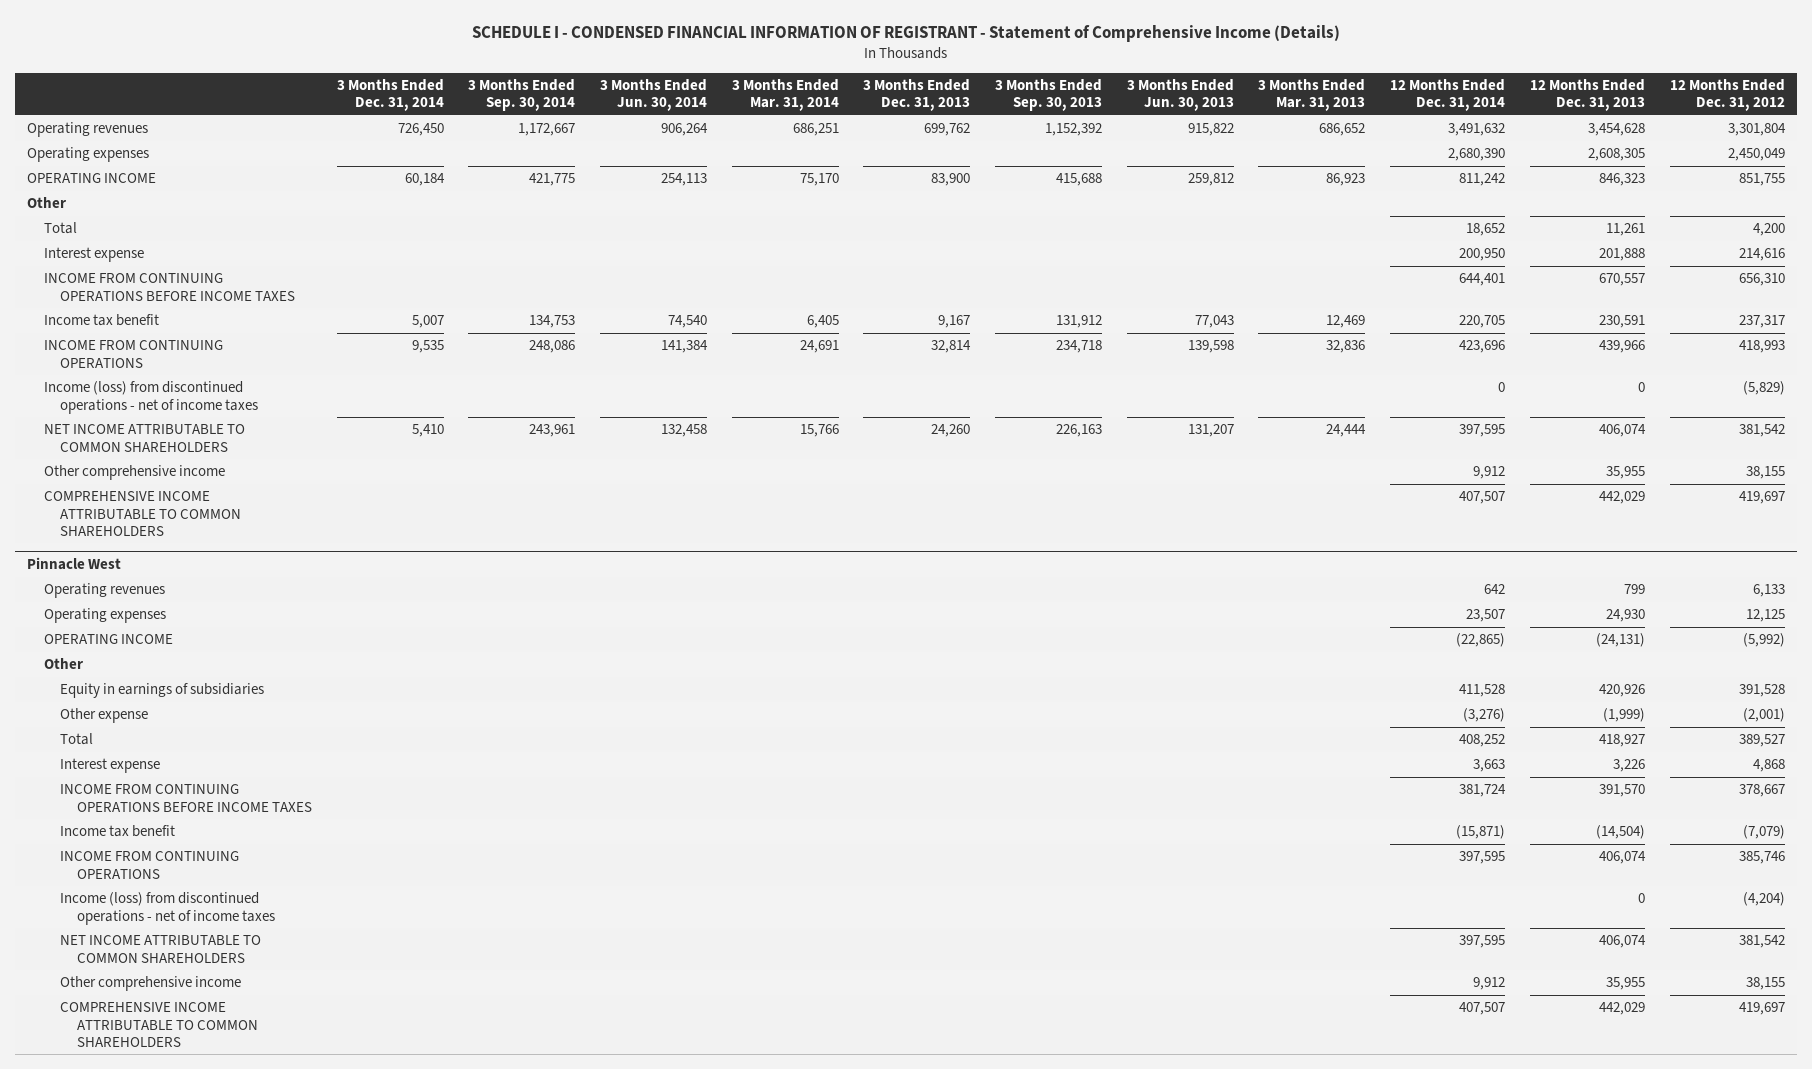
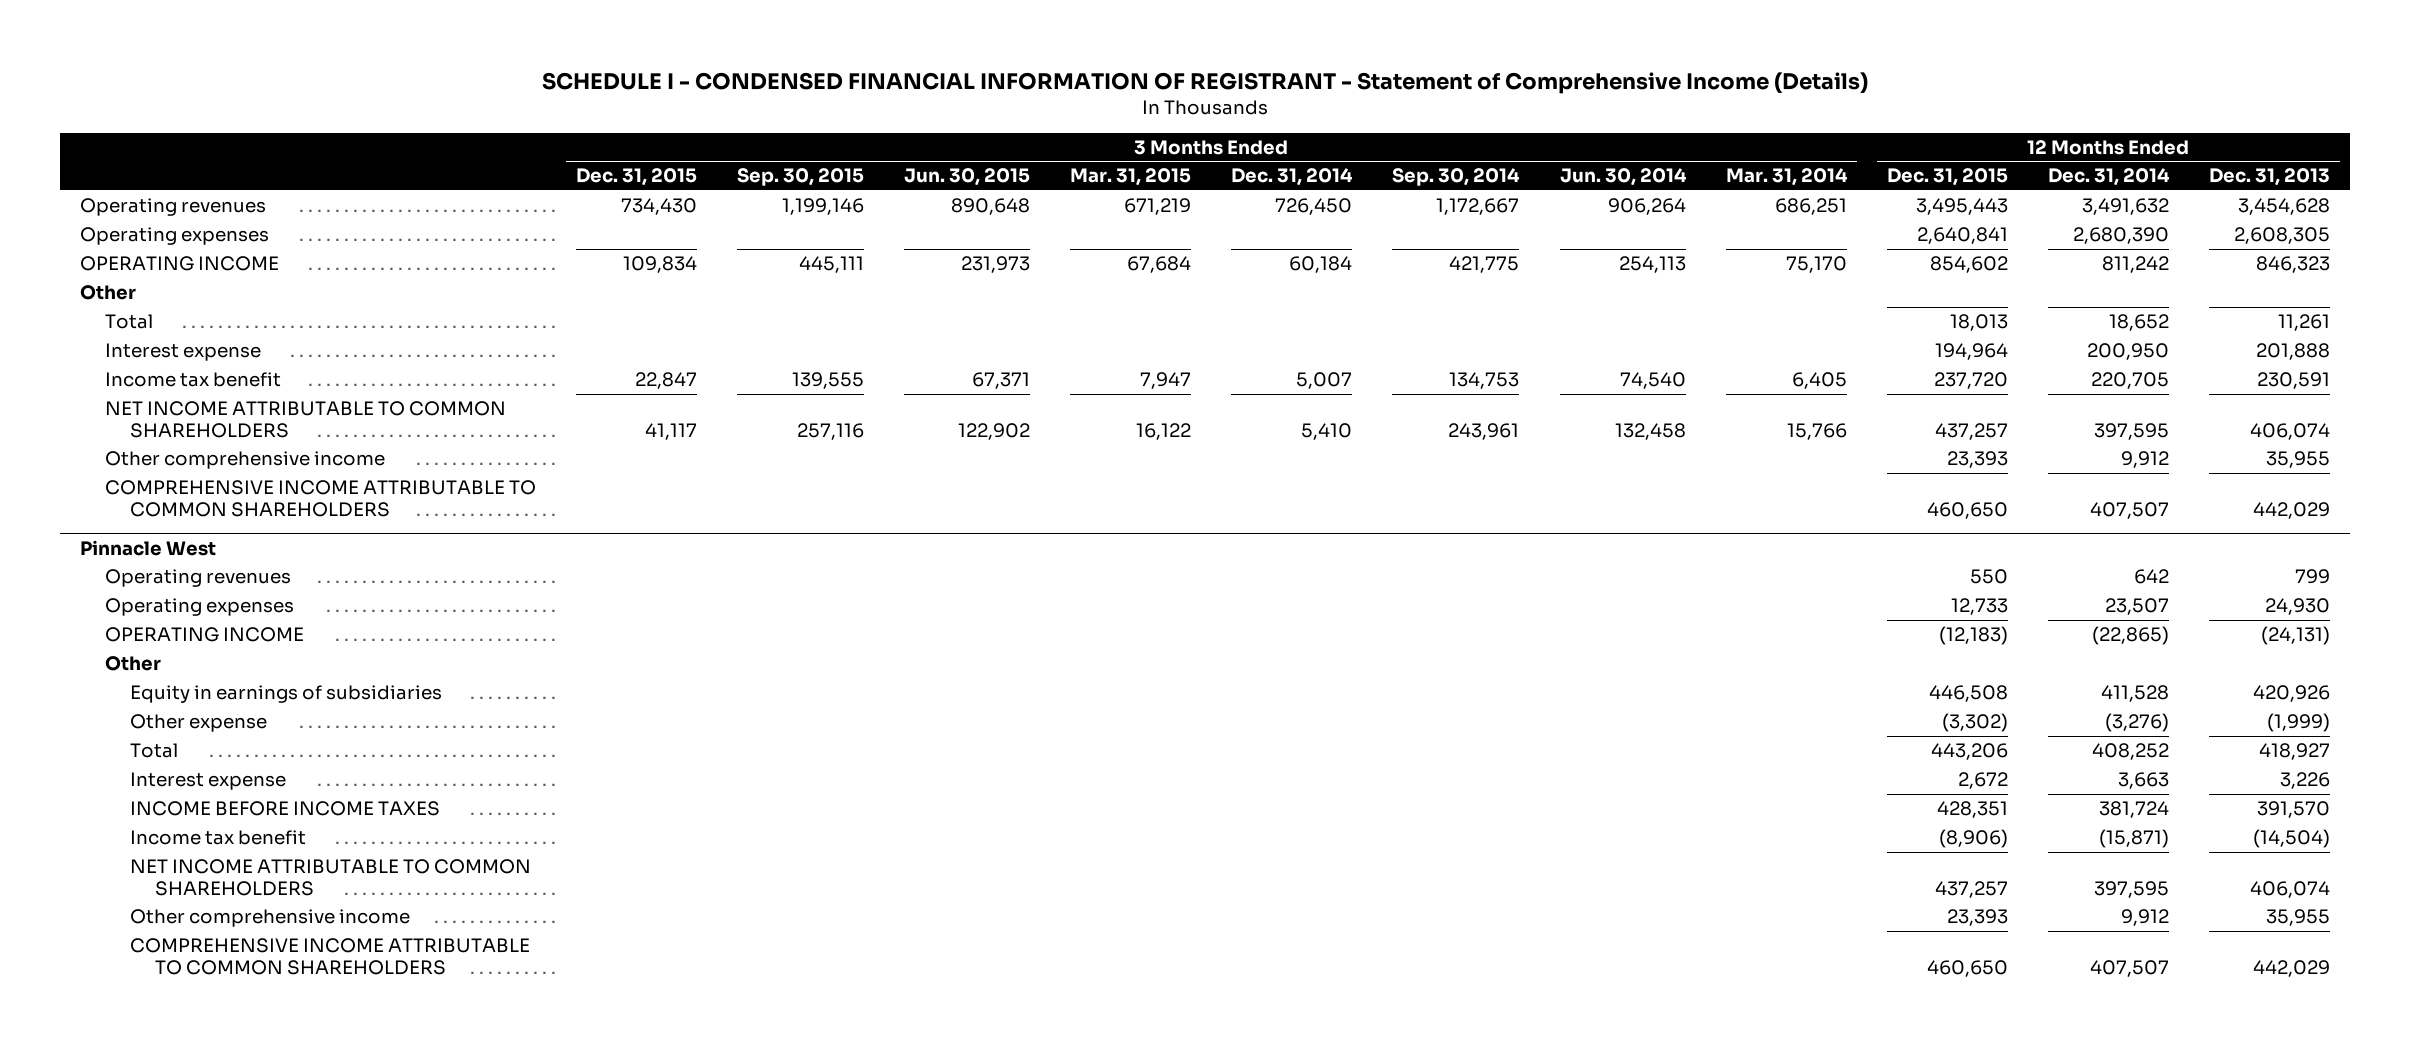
- | 3 Months Ended Dec. 31, 2014 | 3 Months Ended Sep. 30, 2014 | 3 Months Ended Jun. 30, 2014 | 3 Months Ended Mar. 31, 2014 | 3 Months Ended Dec. 31, 2013 | 3 Months Ended Sep. 30, 2013 | 3 Months Ended Jun. 30, 2013 | 3 Months Ended Mar. 31, 2013 | 12 Months Ended Dec. 31, 2014 | 12 Months Ended Dec. 31, 2013 | 12 Months Ended Dec. 31, 2012
+ | 3 Months Ended Dec. 31, 2015 | 3 Months Ended Sep. 30, 2015 | 3 Months Ended Jun. 30, 2015 | 3 Months Ended Mar. 31, 2015 | 3 Months Ended Dec. 31, 2014 | 3 Months Ended Sep. 30, 2014 | 3 Months Ended Jun. 30, 2014 | 3 Months Ended Mar. 31, 2014 | 12 Months Ended Dec. 31, 2015 | 12 Months Ended Dec. 31, 2014 | 12 Months Ended Dec. 31, 2013
- INCOME FROM CONTINUING OPERATIONS BEFORE INCOME TAXES | | | | | | | | | 644,401 | 670,557 | 656,310
- INCOME FROM CONTINUING OPERATIONS | 9,535 | 248,086 | 141,384 | 24,691 | 32,814 | 234,718 | 139,598 | 32,836 | 423,696 | 439,966 | 418,993
- Income (loss) from discontinued operations - net of income taxes | | | | | | | | | 0 | 0 | (5,829)
@ Pinnacle West
- INCOME FROM CONTINUING OPERATIONS BEFORE INCOME TAXES | | | | | | | | | 381,724 | 391,570 | 378,667
+ INCOME BEFORE INCOME TAXES | | | | | | | | | 428,351 | 381,724 | 391,570
- INCOME FROM CONTINUING OPERATIONS | | | | | | | | | 397,595 | 406,074 | 385,746
- Income (loss) from discontinued operations - net of income taxes | | | | | | | | | | 0 | (4,204)

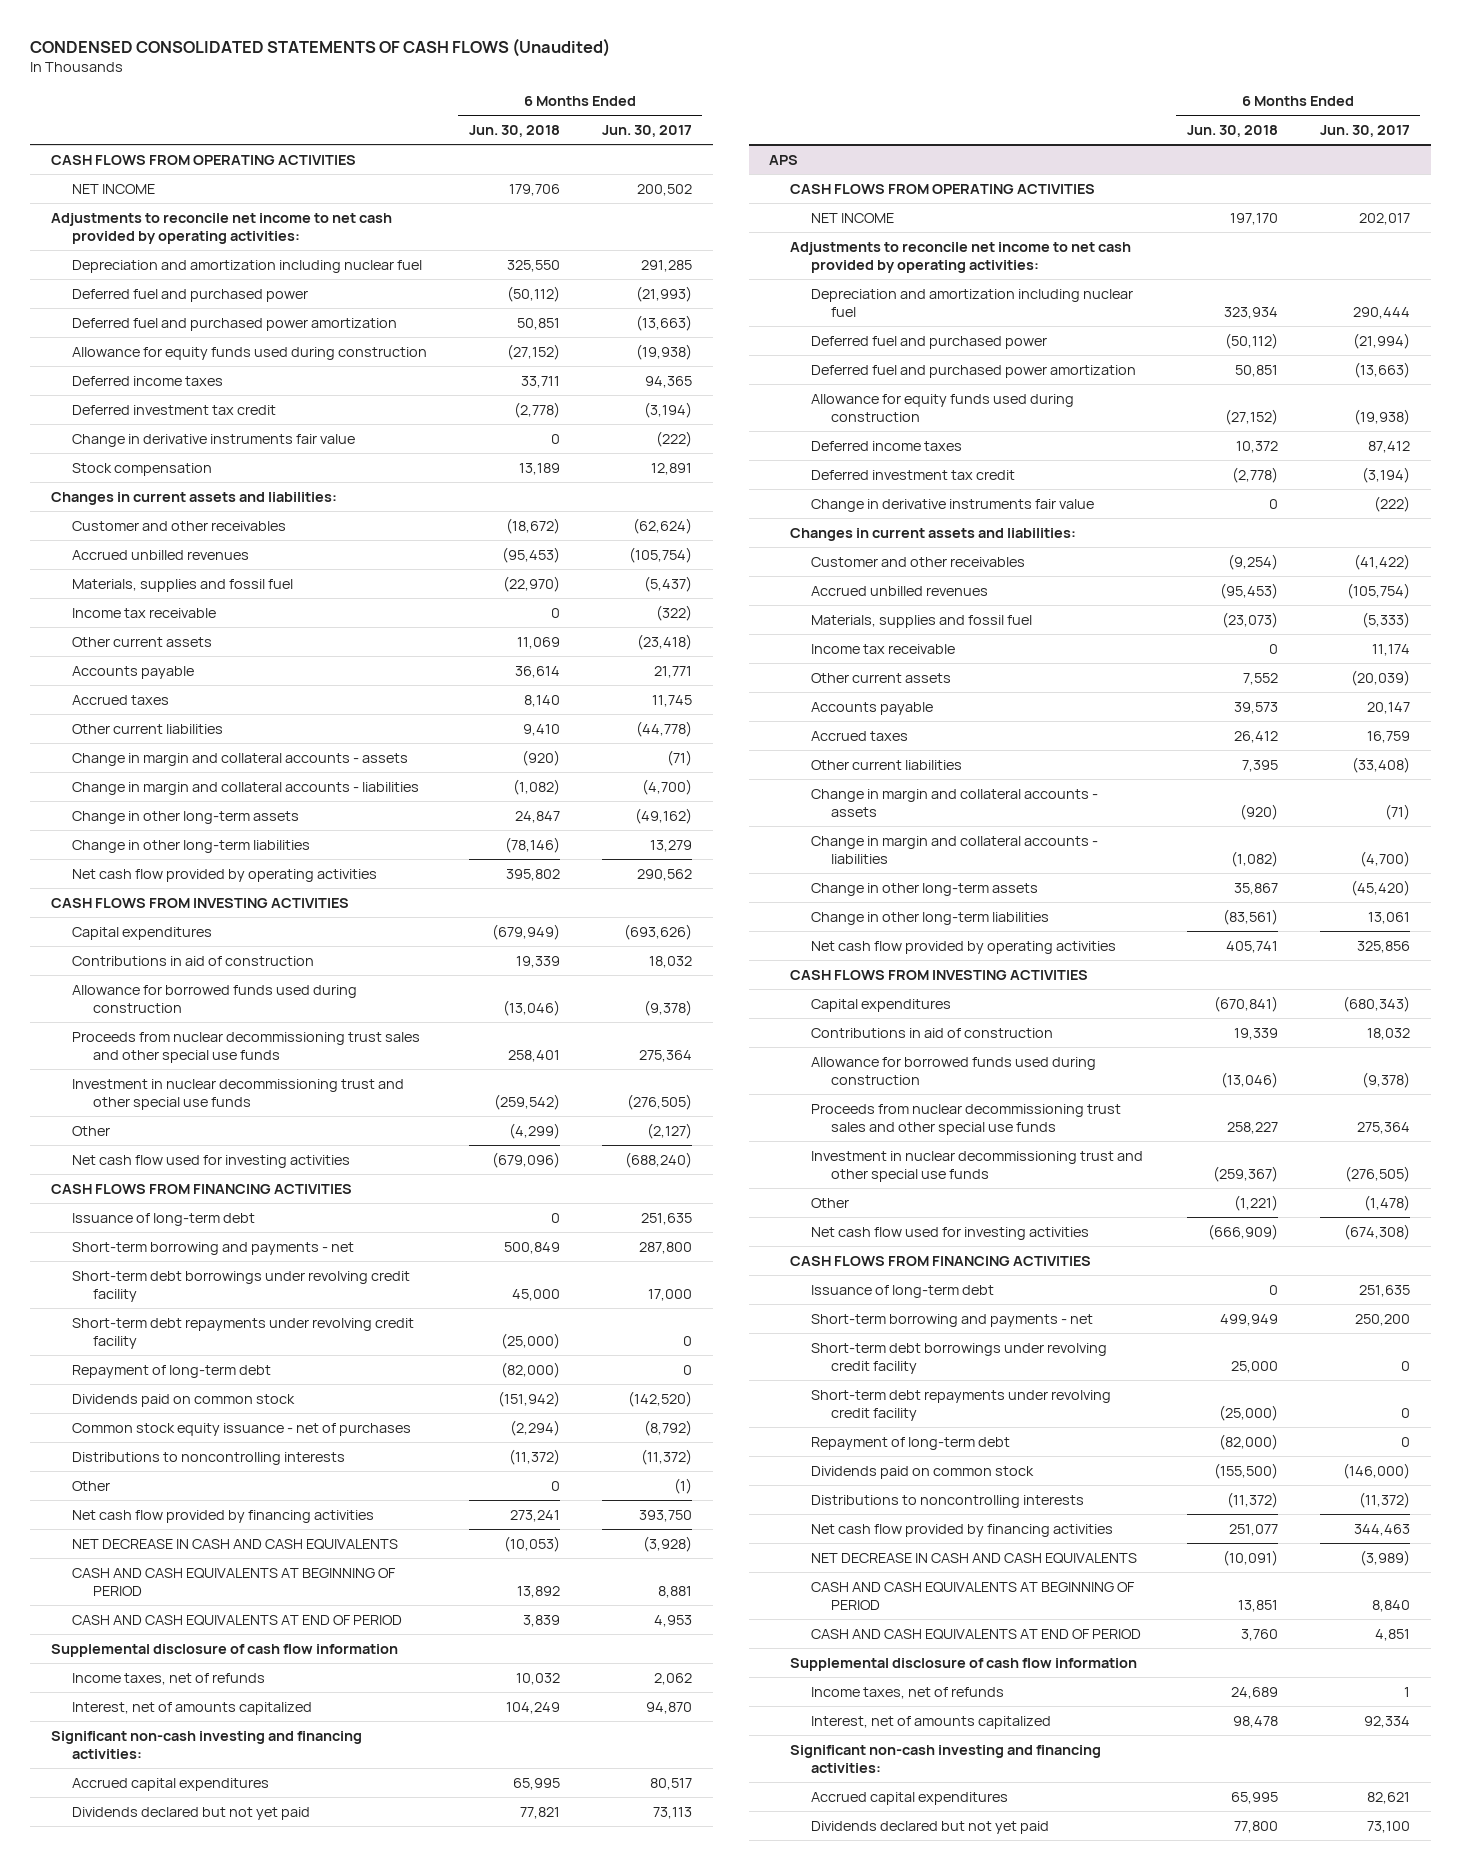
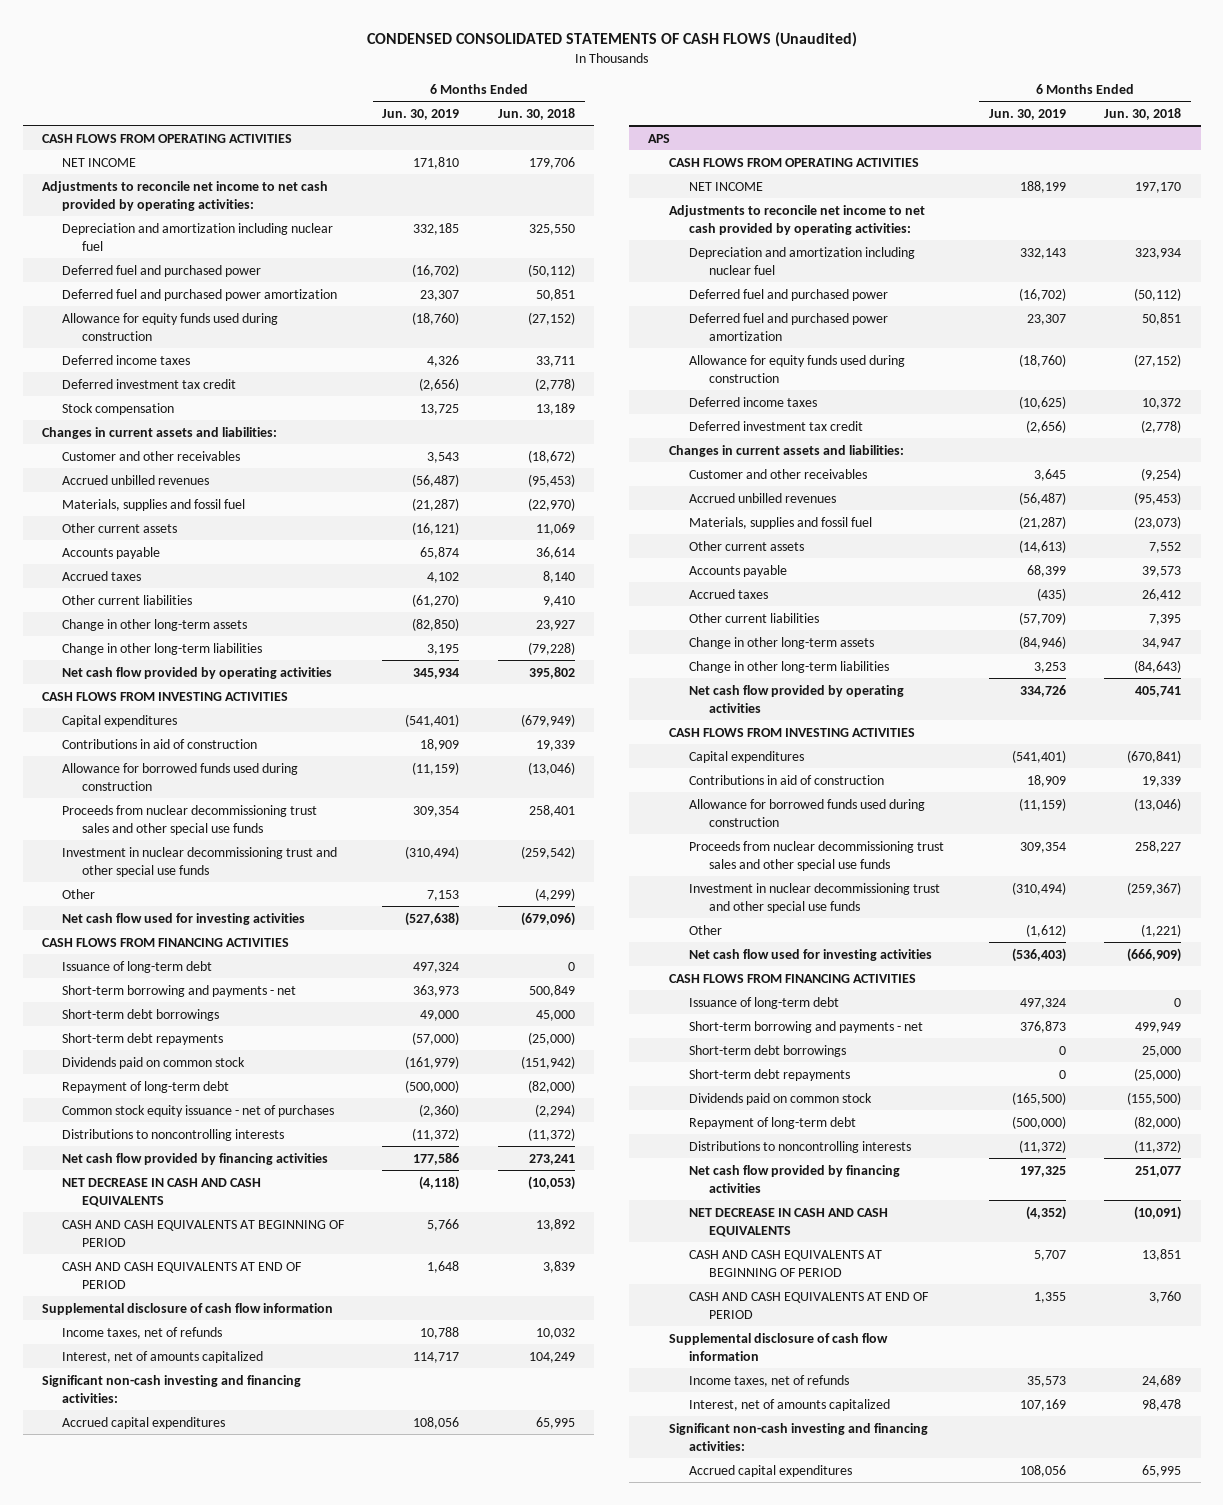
- | 6 Months Ended Jun. 30, 2018 | 6 Months Ended Jun. 30, 2017
+ | 6 Months Ended Jun. 30, 2019 | 6 Months Ended Jun. 30, 2018
- Change in derivative instruments fair value | 0 | (222)
- Income tax receivable | 0 | (322)
- Change in margin and collateral accounts - assets | (920) | (71)
- Change in margin and collateral accounts - liabilities | (1,082) | (4,700)
- Change in other long-term assets | 24,847 | (49,162)
- Change in other long-term liabilities | (78,146) | 13,279
+ Change in other long-term assets | (82,850) | 23,927
+ Change in other long-term liabilities | 3,195 | (79,228)
- Short-term debt borrowings under revolving credit facility | 45,000 | 17,000
- Short-term debt repayments under revolving credit facility | (25,000) | 0
+ Short-term debt borrowings | 49,000 | 45,000
+ Short-term debt repayments | (57,000) | (25,000)
moved down: Repayment of long-term debt | (500,000) | (82,000)
- Other | 0 | (1)
- Dividends declared but not yet paid | 77,821 | 73,113
@ APS
- Change in derivative instruments fair value | 0 | (222)
- Income tax receivable | 0 | 11,174
- Change in margin and collateral accounts - assets | (920) | (71)
- Change in margin and collateral accounts - liabilities | (1,082) | (4,700)
- Change in other long-term assets | 35,867 | (45,420)
- Change in other long-term liabilities | (83,561) | 13,061
+ Change in other long-term assets | (84,946) | 34,947
+ Change in other long-term liabilities | 3,253 | (84,643)
- Short-term debt borrowings under revolving credit facility | 25,000 | 0
- Short-term debt repayments under revolving credit facility | (25,000) | 0
+ Short-term debt borrowings | 0 | 25,000
+ Short-term debt repayments | 0 | (25,000)
moved down: Repayment of long-term debt | (500,000) | (82,000)
- Dividends declared but not yet paid | 77,800 | 73,100

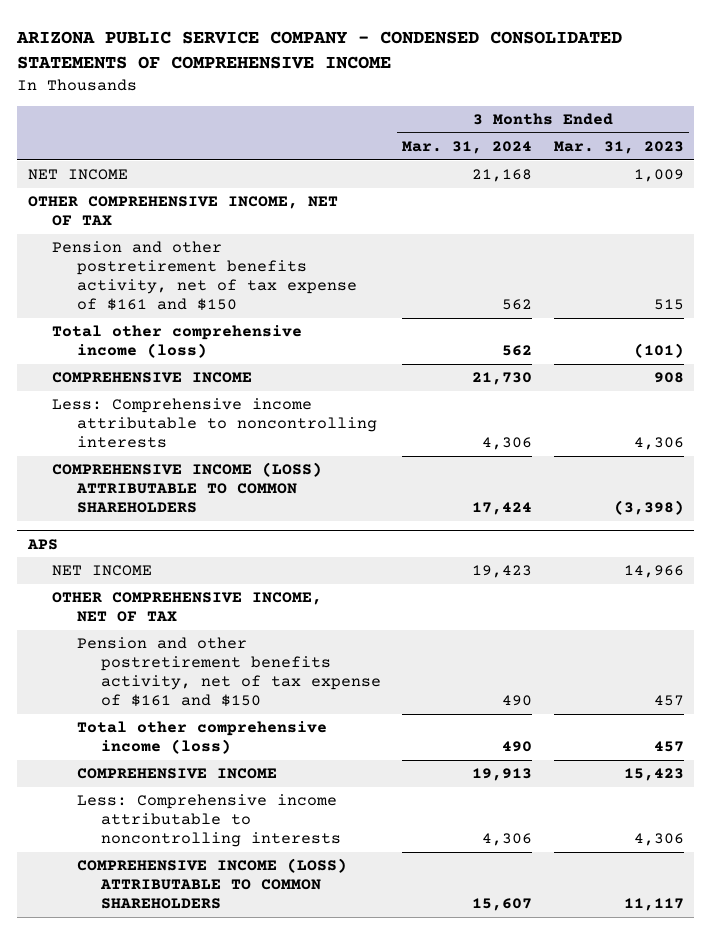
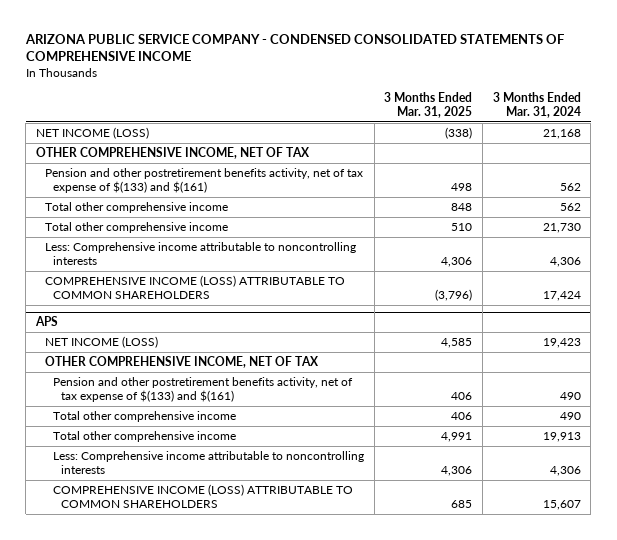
- | 3 Months Ended Mar. 31, 2024 | 3 Months Ended Mar. 31, 2023
+ | 3 Months Ended Mar. 31, 2025 | 3 Months Ended Mar. 31, 2024
- NET INCOME | 21,168 | 1,009
+ NET INCOME (LOSS) | (338) | 21,168
- Pension and other postretirement benefits activity, net of tax expense of $161 and $150 | 562 | 515
- Total other comprehensive income (loss) | 562 | (101)
- COMPREHENSIVE INCOME | 21,730 | 908
+ Pension and other postretirement benefits activity, net of tax expense of $(133) and $(161) | 498 | 562
+ Total other comprehensive income | 848 | 562
+ Total other comprehensive income | 510 | 21,730
@ APS
- NET INCOME | 19,423 | 14,966
+ NET INCOME (LOSS) | 4,585 | 19,423
- Pension and other postretirement benefits activity, net of tax expense of $161 and $150 | 490 | 457
- Total other comprehensive income (loss) | 490 | 457
- COMPREHENSIVE INCOME | 19,913 | 15,423
+ Pension and other postretirement benefits activity, net of tax expense of $(133) and $(161) | 406 | 490
+ Total other comprehensive income | 406 | 490
+ Total other comprehensive income | 4,991 | 19,913

